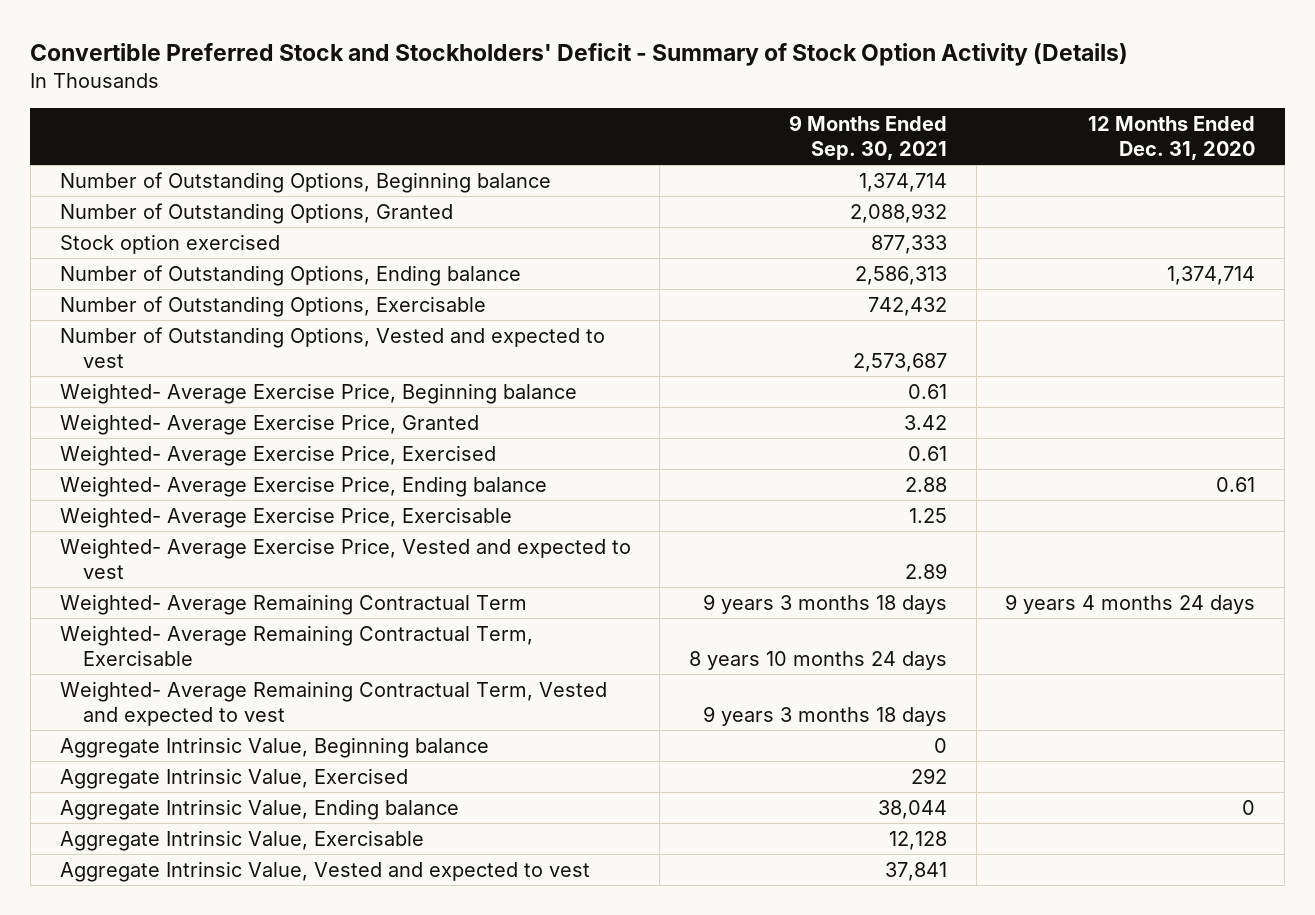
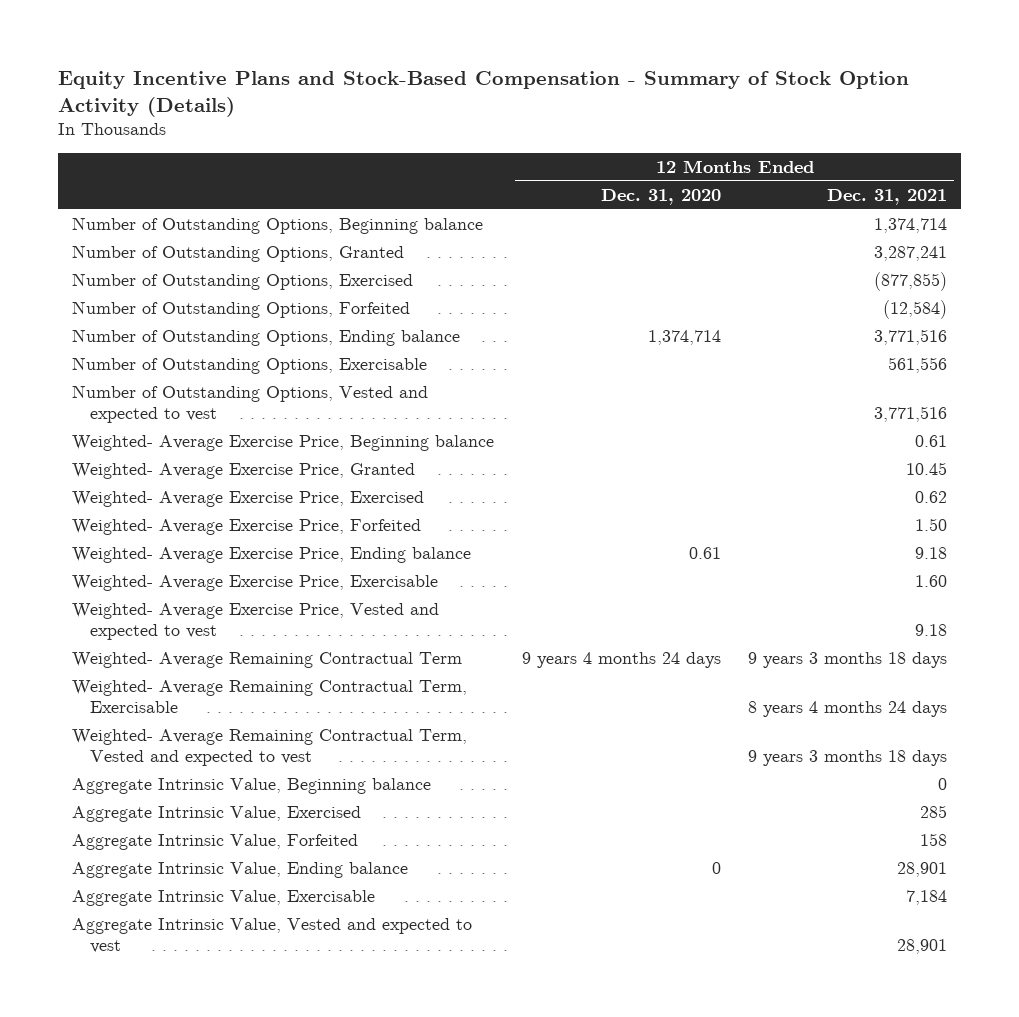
- Convertible Preferred Stock and Stockholders' Deficit - Summary of Stock Option Activity (Details)
+ Equity Incentive Plans and Stock-Based Compensation - Summary of Stock Option Activity (Details)
- | 9 Months Ended Sep. 30, 2021 | 12 Months Ended Dec. 31, 2020
+ | 12 Months Ended Dec. 31, 2020 | 12 Months Ended Dec. 31, 2021
- Stock option exercised | 877,333 |
+ Number of Outstanding Options, Exercised | | (877,855)
+ Number of Outstanding Options, Forfeited | | (12,584)
+ Weighted- Average Exercise Price, Forfeited | | 1.50
+ Aggregate Intrinsic Value, Forfeited | | 158

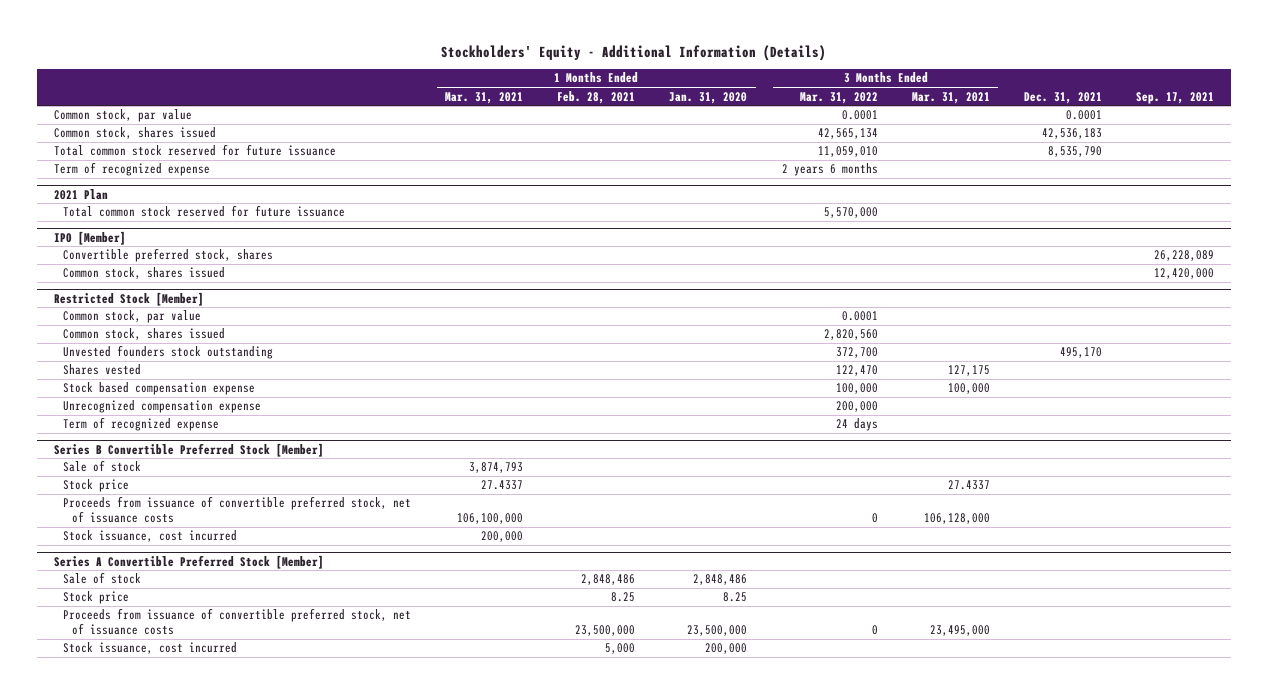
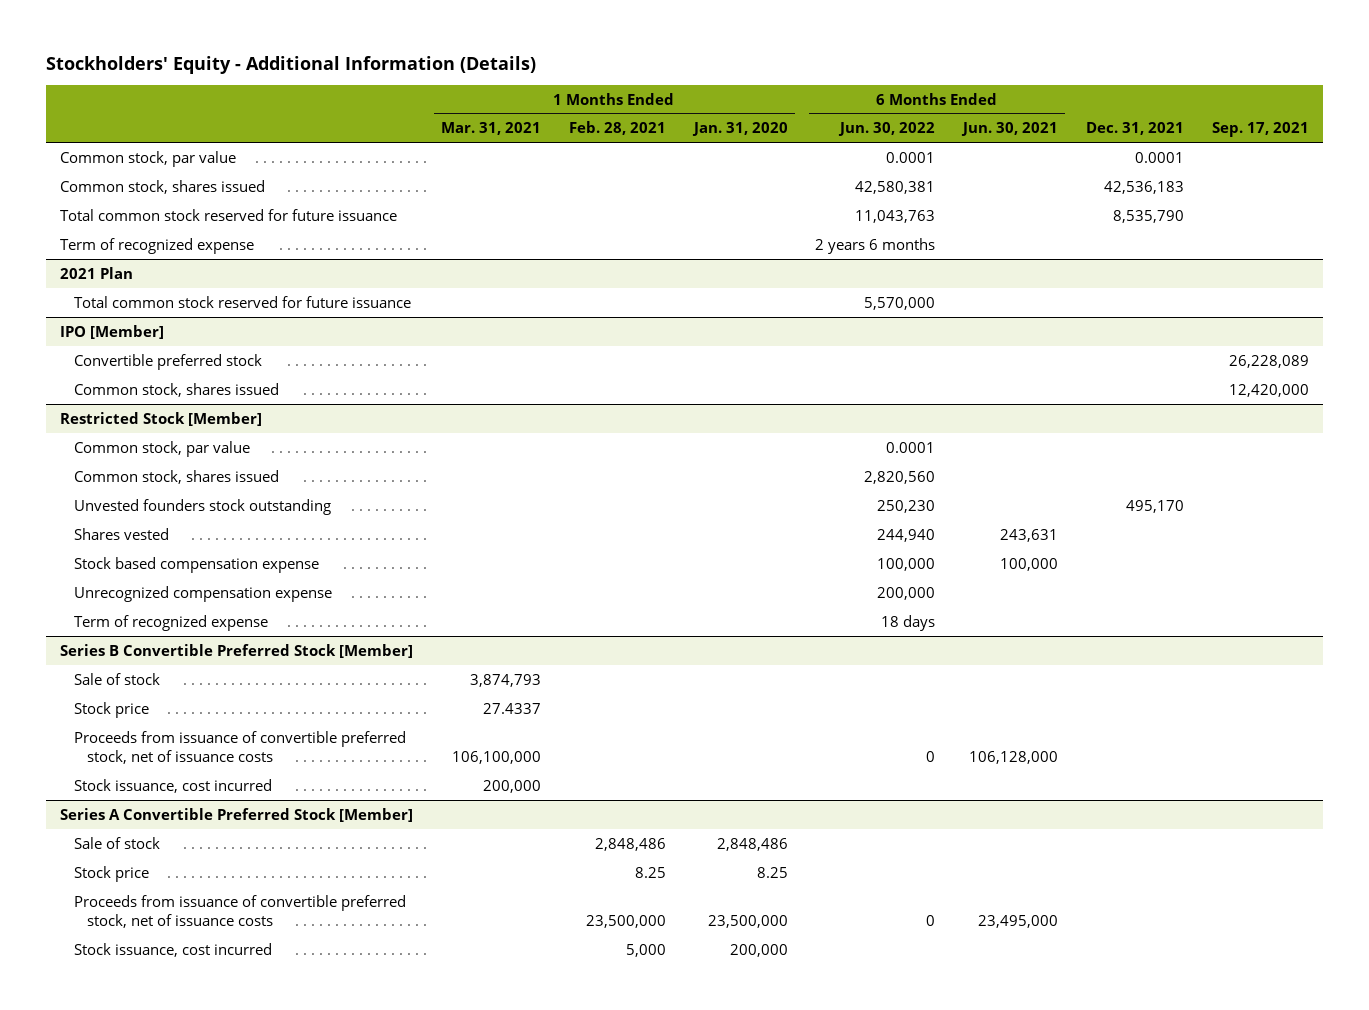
- | 1 Months Ended Mar. 31, 2021 | 1 Months Ended Feb. 28, 2021 | 1 Months Ended Jan. 31, 2020 | 3 Months Ended Mar. 31, 2022 | 3 Months Ended Mar. 31, 2021 | Dec. 31, 2021 | Sep. 17, 2021
+ | 1 Months Ended Mar. 31, 2021 | 1 Months Ended Feb. 28, 2021 | 1 Months Ended Jan. 31, 2020 | 6 Months Ended Jun. 30, 2022 | 6 Months Ended Jun. 30, 2021 | Dec. 31, 2021 | Sep. 17, 2021
@ IPO [Member]
- Convertible preferred stock, shares | | | | | | | 26,228,089
+ Convertible preferred stock | | | | | | | 26,228,089

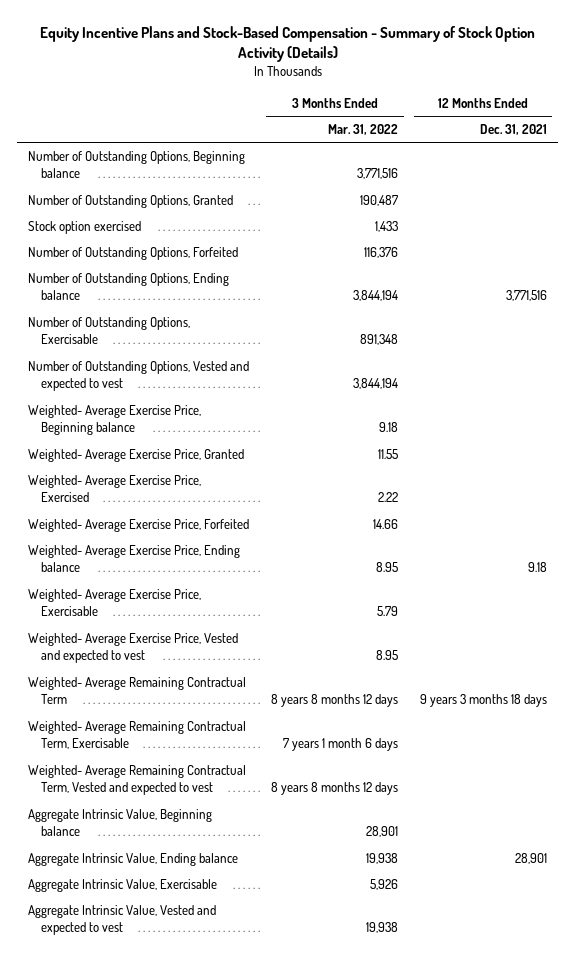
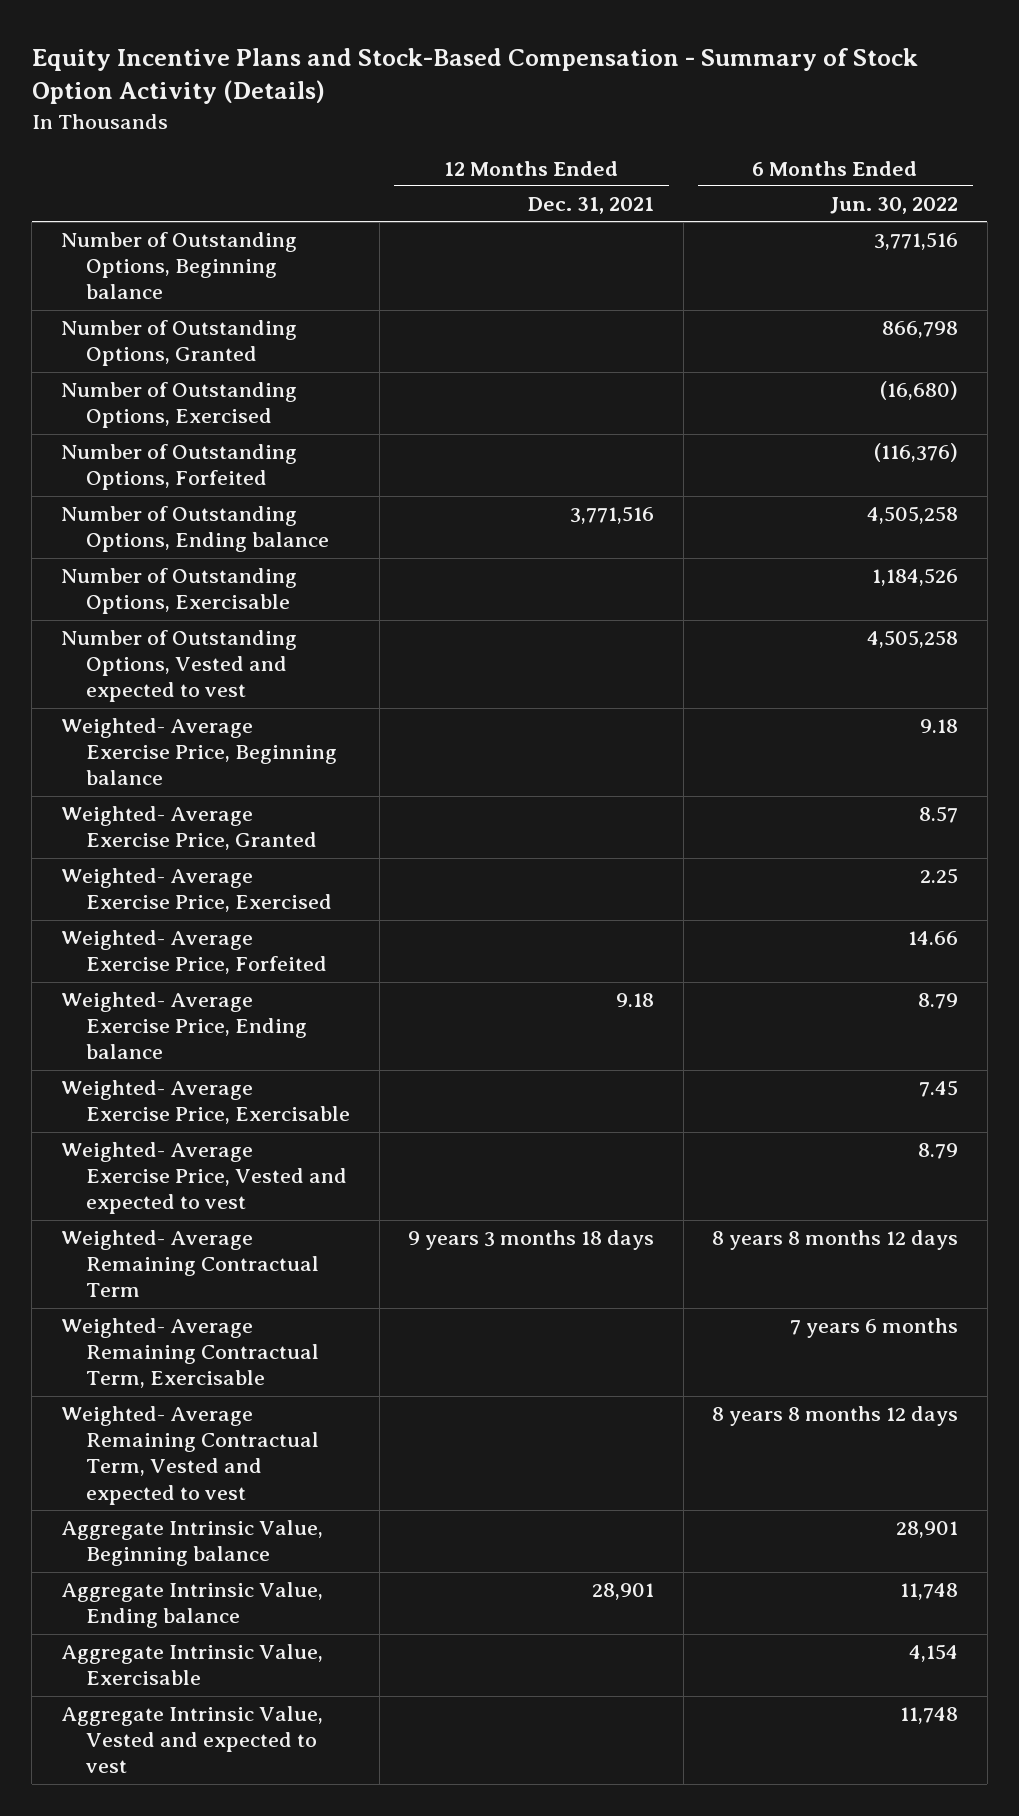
- | 3 Months Ended Mar. 31, 2022 | 12 Months Ended Dec. 31, 2021
+ | 12 Months Ended Dec. 31, 2021 | 6 Months Ended Jun. 30, 2022
- Stock option exercised | 1,433 |
+ Number of Outstanding Options, Exercised | | (16,680)

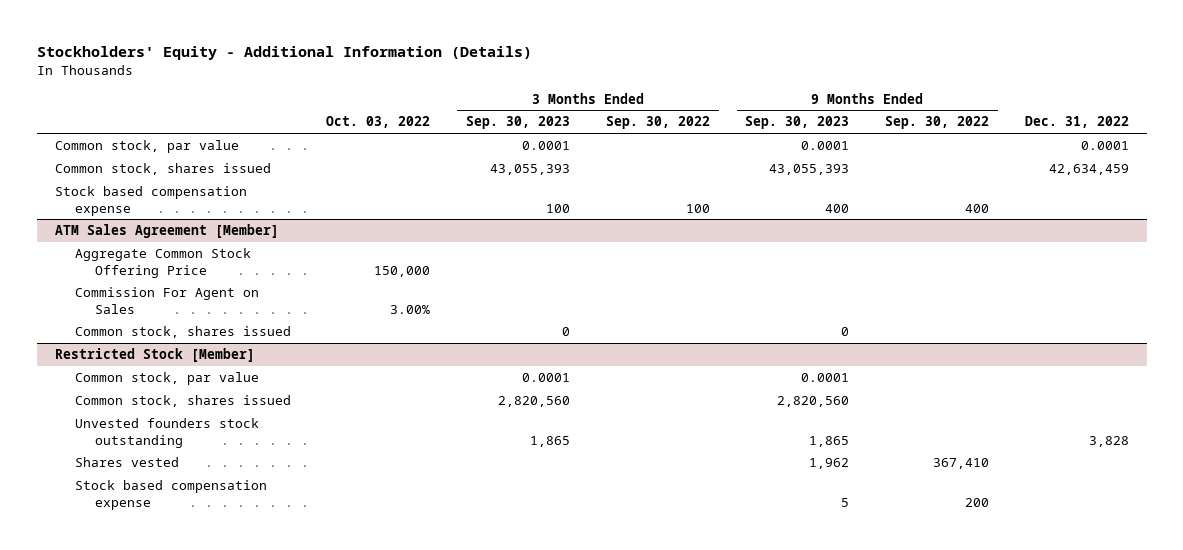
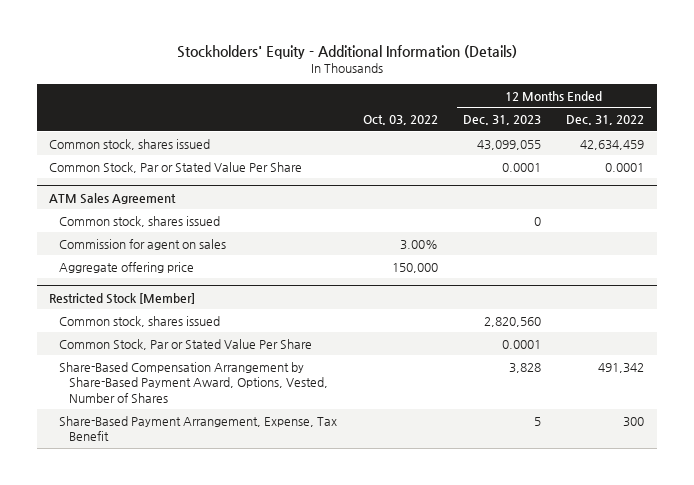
- | Oct. 03, 2022 | 3 Months Ended Sep. 30, 2023 | 3 Months Ended Sep. 30, 2022 | 9 Months Ended Sep. 30, 2023 | 9 Months Ended Sep. 30, 2022 | Dec. 31, 2022
+ | Oct. 03, 2022 | 12 Months Ended Dec. 31, 2023 | 12 Months Ended Dec. 31, 2022
- Common stock, par value | | 0.0001 | | 0.0001 | | 0.0001
- Stock based compensation expense | | 100 | 100 | 400 | 400 |
- ATM Sales Agreement [Member]
- Aggregate Common Stock Offering Price | 150,000 | | | | |
- Commission For Agent on Sales | 3.00% | | | | |
+ Common Stock, Par or Stated Value Per Share | | 0.0001 | 0.0001
+ ATM Sales Agreement
+ Commission for agent on sales | 3.00% | |
+ Aggregate offering price | 150,000 | |
@ Restricted Stock [Member]
- Common stock, par value | | 0.0001 | | 0.0001 | |
- Unvested founders stock outstanding | | 1,865 | | 1,865 | | 3,828
- Shares vested | | | | 1,962 | 367,410 |
- Stock based compensation expense | | | | 5 | 200 |
+ Common Stock, Par or Stated Value Per Share | | 0.0001 |
+ Share-Based Compensation Arrangement by Share-Based Payment Award, Options, Vested, Number of Shares | | 3,828 | 491,342
+ Share-Based Payment Arrangement, Expense, Tax Benefit | | 5 | 300

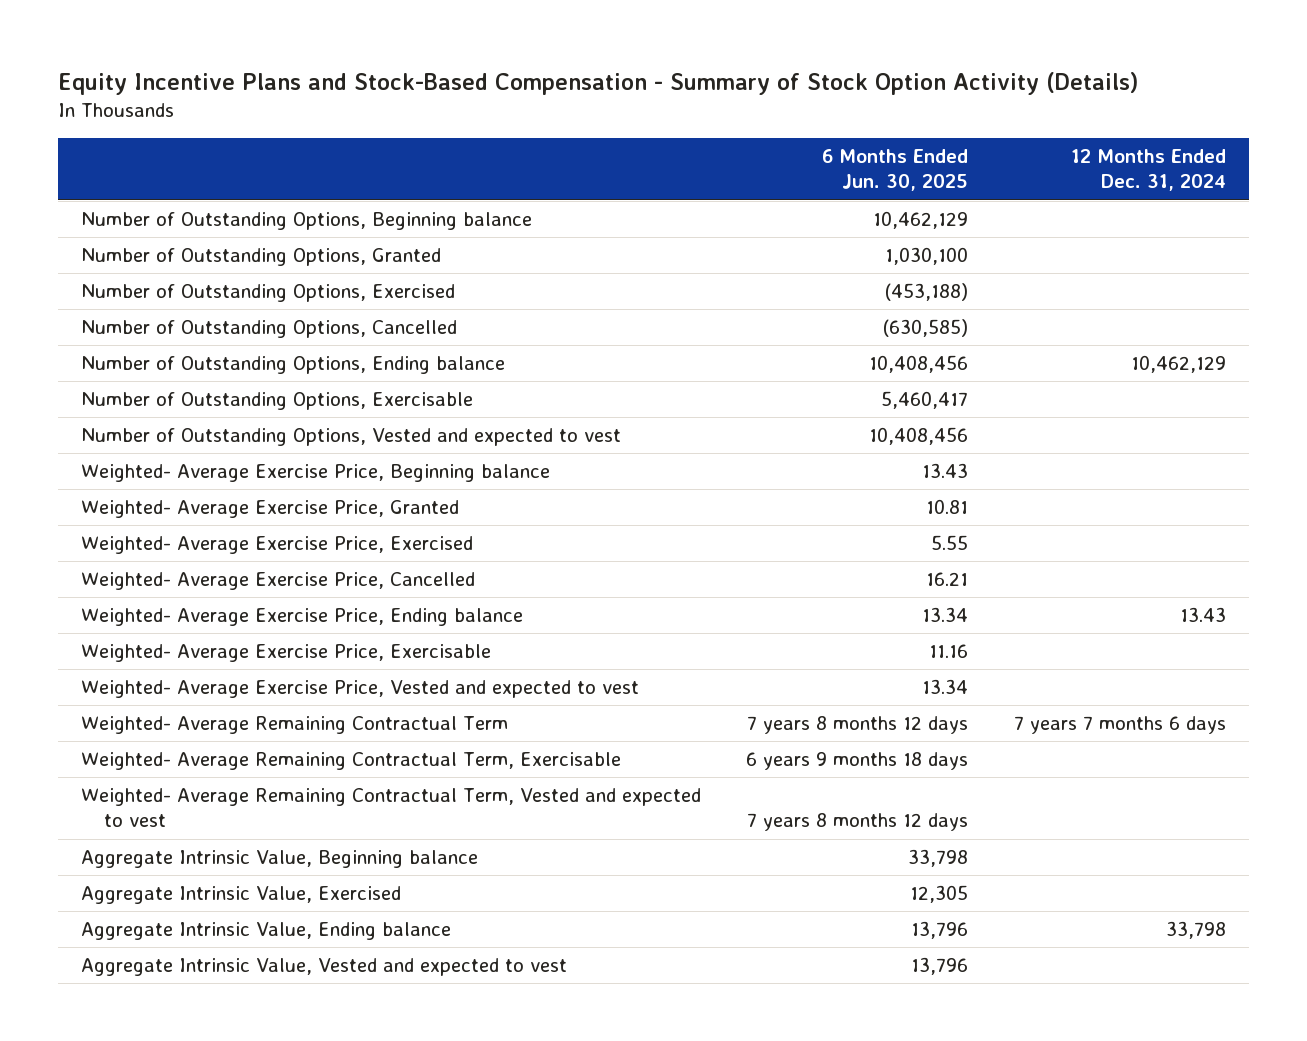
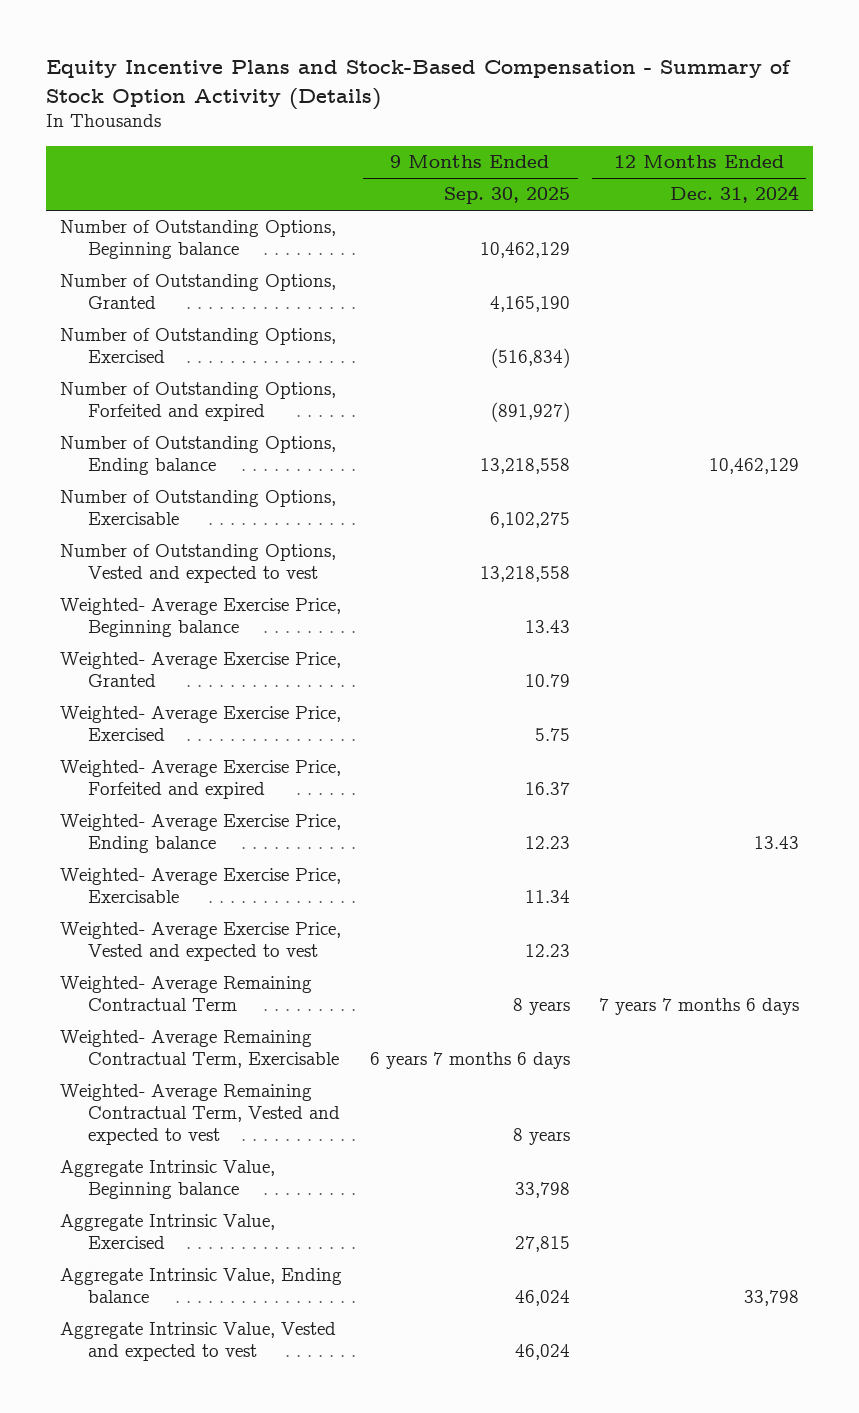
- | 6 Months Ended Jun. 30, 2025 | 12 Months Ended Dec. 31, 2024
+ | 9 Months Ended Sep. 30, 2025 | 12 Months Ended Dec. 31, 2024
- Number of Outstanding Options, Cancelled | (630,585) |
+ Number of Outstanding Options, Forfeited and expired | (891,927) |
- Weighted- Average Exercise Price, Cancelled | 16.21 |
+ Weighted- Average Exercise Price, Forfeited and expired | 16.37 |

